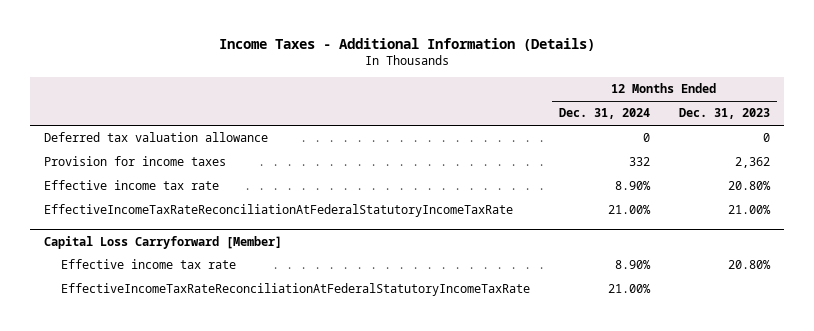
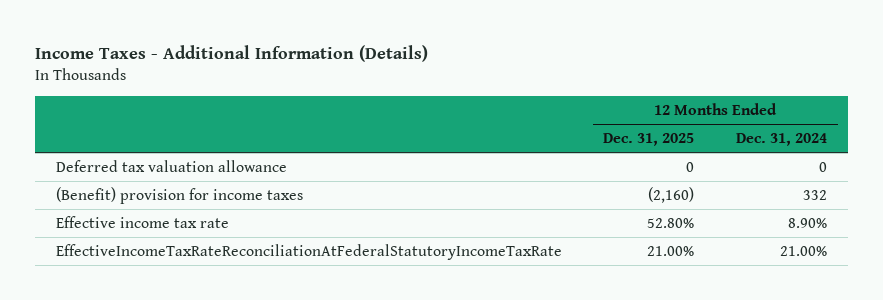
- | 12 Months Ended Dec. 31, 2024 | 12 Months Ended Dec. 31, 2023
+ | 12 Months Ended Dec. 31, 2025 | 12 Months Ended Dec. 31, 2024
- Provision for income taxes | 332 | 2,362
- Effective income tax rate | 8.90% | 20.80%
- EffectiveIncomeTaxRateReconciliationAtFederalStatutoryIncomeTaxRate | 21.00% | 21.00%
- Capital Loss Carryforward [Member]
+ (Benefit) provision for income taxes | (2,160) | 332

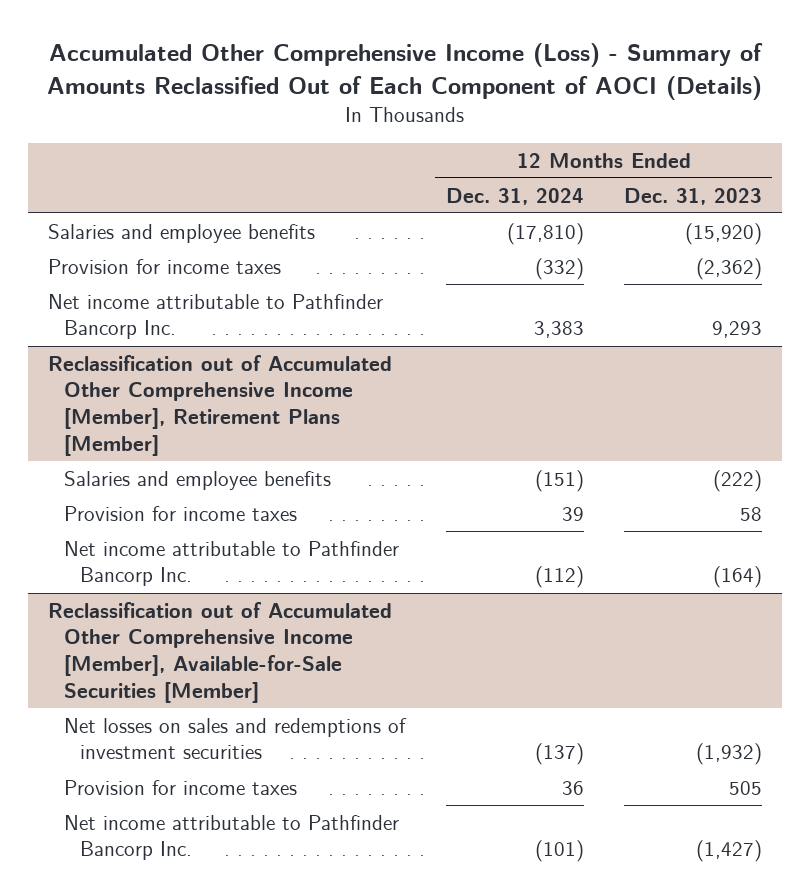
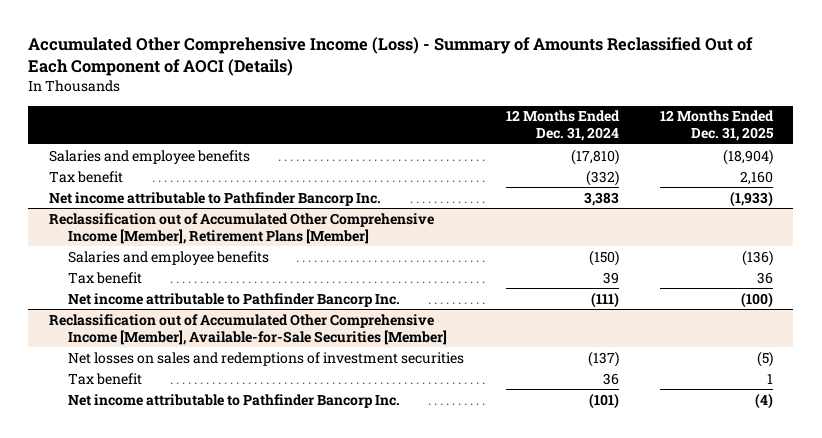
- | 12 Months Ended Dec. 31, 2024 | 12 Months Ended Dec. 31, 2023
+ | 12 Months Ended Dec. 31, 2024 | 12 Months Ended Dec. 31, 2025
- Provision for income taxes | (332) | (2,362)
+ Tax benefit | (332) | 2,160
@ Reclassification out of Accumulated Other Comprehensive Income [Member], Retirement Plans [Member]
- Salaries and employee benefits | (151) | (222)
- Provision for income taxes | 39 | 58
- Net income attributable to Pathfinder Bancorp Inc. | (112) | (164)
+ Salaries and employee benefits | (150) | (136)
+ Tax benefit | 39 | 36
+ Net income attributable to Pathfinder Bancorp Inc. | (111) | (100)
@ Reclassification out of Accumulated Other Comprehensive Income [Member], Available-for-Sale Securities [Member]
- Provision for income taxes | 36 | 505
+ Tax benefit | 36 | 1

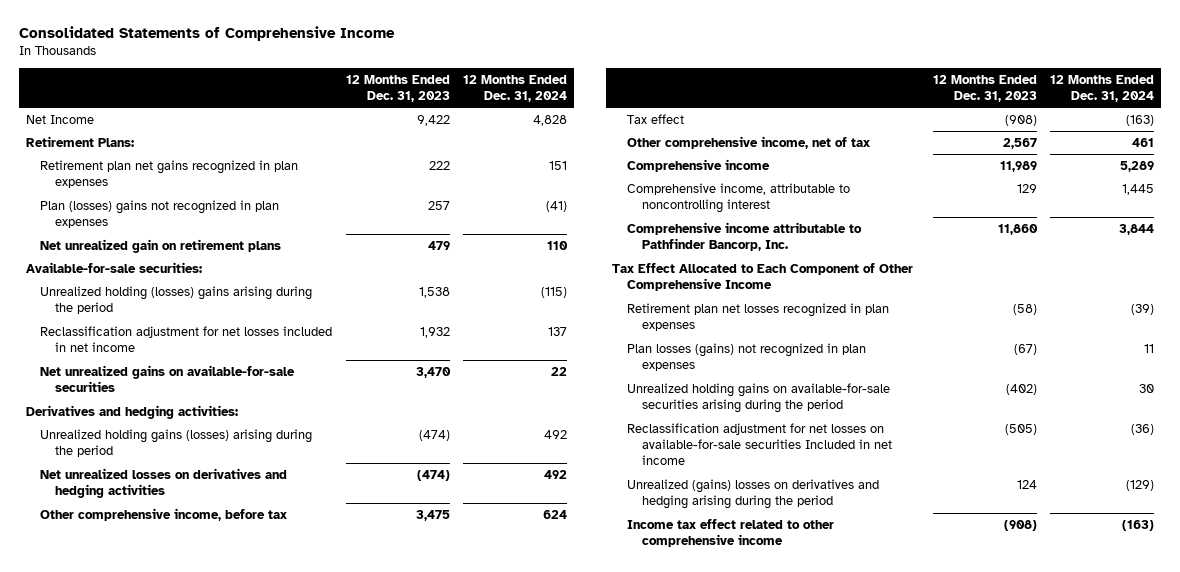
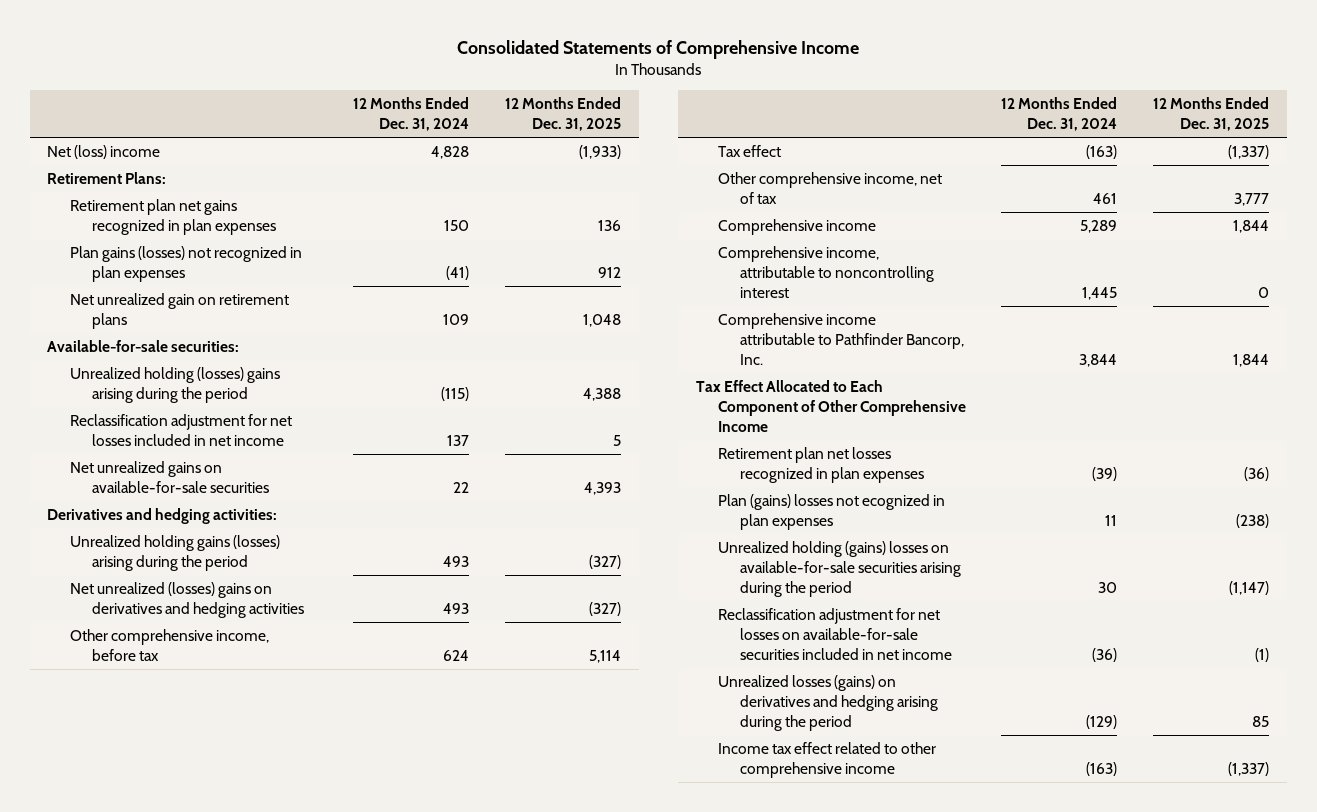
- | 12 Months Ended Dec. 31, 2023 | 12 Months Ended Dec. 31, 2024
+ | 12 Months Ended Dec. 31, 2024 | 12 Months Ended Dec. 31, 2025
- Net Income | 9,422 | 4,828
+ Net (loss) income | 4,828 | (1,933)
- Retirement plan net gains recognized in plan expenses | 222 | 151
- Plan (losses) gains not recognized in plan expenses | 257 | (41)
- Net unrealized gain on retirement plans | 479 | 110
+ Retirement plan net gains recognized in plan expenses | 150 | 136
+ Plan gains (losses) not recognized in plan expenses | (41) | 912
+ Net unrealized gain on retirement plans | 109 | 1,048
- Unrealized holding gains (losses) arising during the period | (474) | 492
- Net unrealized losses on derivatives and hedging activities | (474) | 492
+ Unrealized holding gains (losses) arising during the period | 493 | (327)
+ Net unrealized (losses) gains on derivatives and hedging activities | 493 | (327)
- Plan losses (gains) not recognized in plan expenses | (67) | 11
- Unrealized holding gains on available-for-sale securities arising during the period | (402) | 30
- Reclassification adjustment for net losses on available-for-sale securities Included in net income | (505) | (36)
- Unrealized (gains) losses on derivatives and hedging arising during the period | 124 | (129)
+ Plan (gains) losses not ecognized in plan expenses | 11 | (238)
+ Unrealized holding (gains) losses on available-for-sale securities arising during the period | 30 | (1,147)
+ Reclassification adjustment for net losses on available-for-sale securities included in net income | (36) | (1)
+ Unrealized losses (gains) on derivatives and hedging arising during the period | (129) | 85

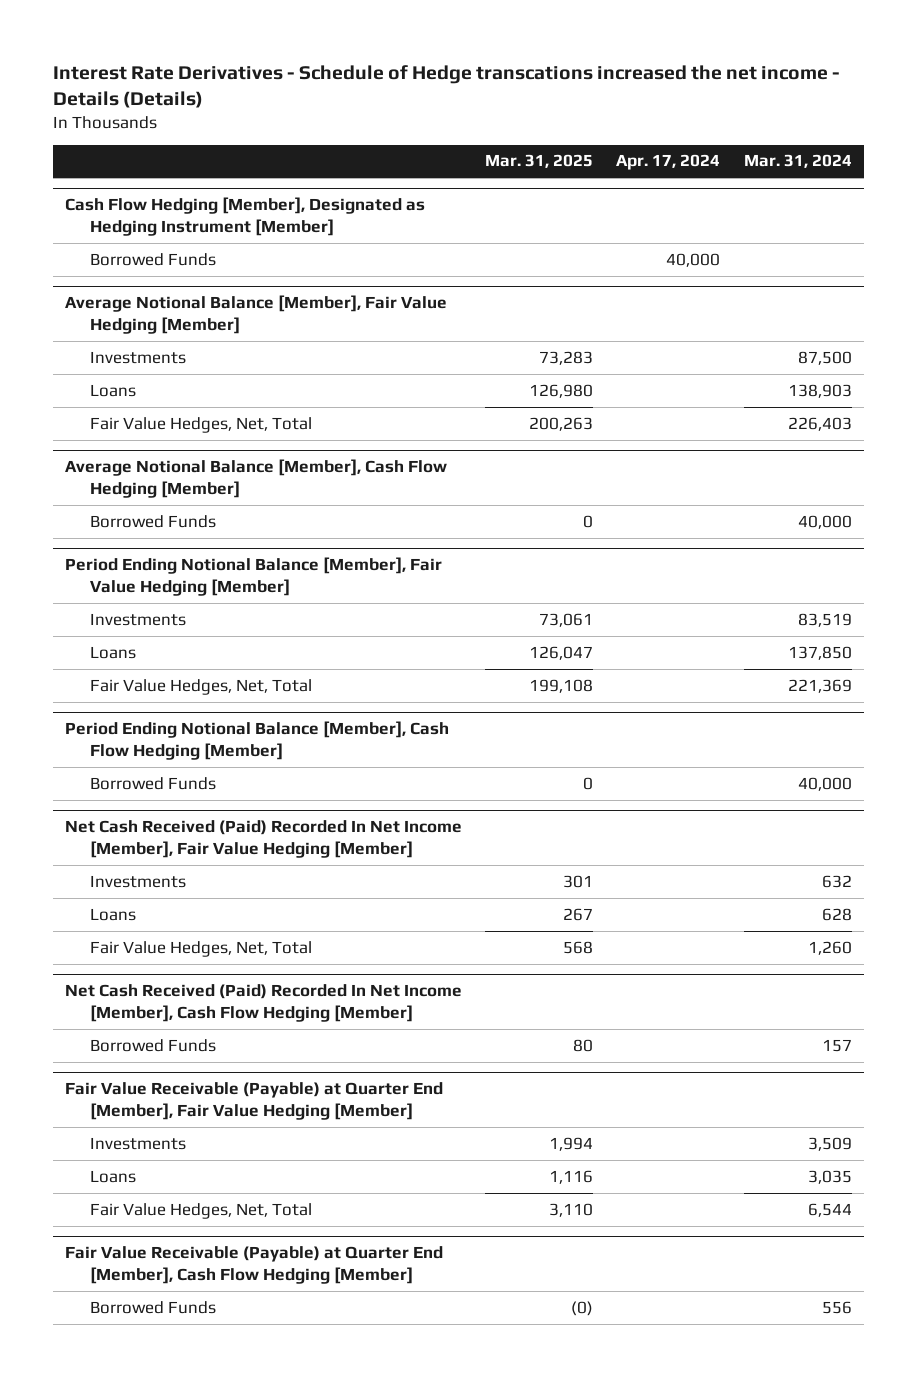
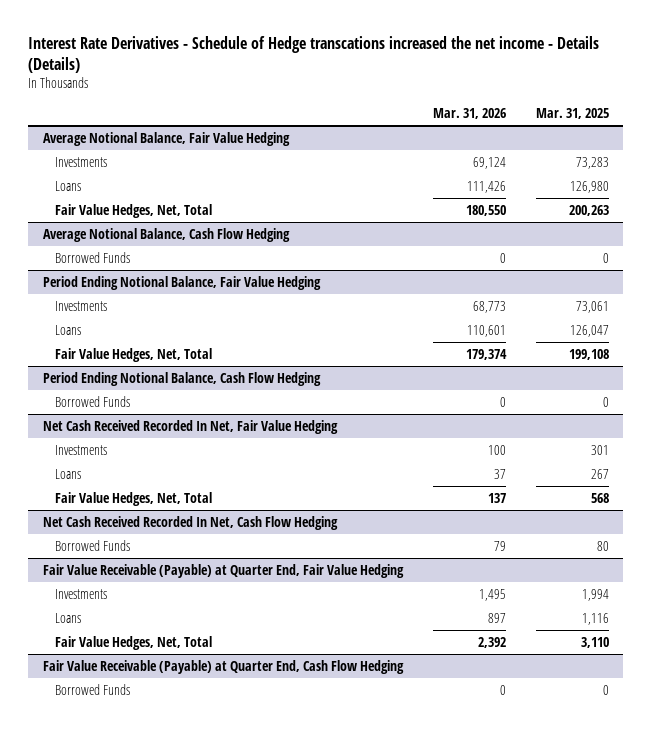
- | Mar. 31, 2025 | Apr. 17, 2024 | Mar. 31, 2024
+ | Mar. 31, 2026 | Mar. 31, 2025
- Cash Flow Hedging [Member], Designated as Hedging Instrument [Member]
- Borrowed Funds | | 40,000 |
- Average Notional Balance [Member], Fair Value Hedging [Member]
+ Average Notional Balance, Fair Value Hedging
- Average Notional Balance [Member], Cash Flow Hedging [Member]
+ Average Notional Balance, Cash Flow Hedging
- Period Ending Notional Balance [Member], Fair Value Hedging [Member]
+ Period Ending Notional Balance, Fair Value Hedging
- Period Ending Notional Balance [Member], Cash Flow Hedging [Member]
+ Period Ending Notional Balance, Cash Flow Hedging
- Net Cash Received (Paid) Recorded In Net Income [Member], Fair Value Hedging [Member]
+ Net Cash Received Recorded In Net, Fair Value Hedging
- Net Cash Received (Paid) Recorded In Net Income [Member], Cash Flow Hedging [Member]
+ Net Cash Received Recorded In Net, Cash Flow Hedging
- Fair Value Receivable (Payable) at Quarter End [Member], Fair Value Hedging [Member]
+ Fair Value Receivable (Payable) at Quarter End, Fair Value Hedging
- Fair Value Receivable (Payable) at Quarter End [Member], Cash Flow Hedging [Member]
- Borrowed Funds | (0) | | 556
+ Fair Value Receivable (Payable) at Quarter End, Cash Flow Hedging
+ Borrowed Funds | 0 | 0

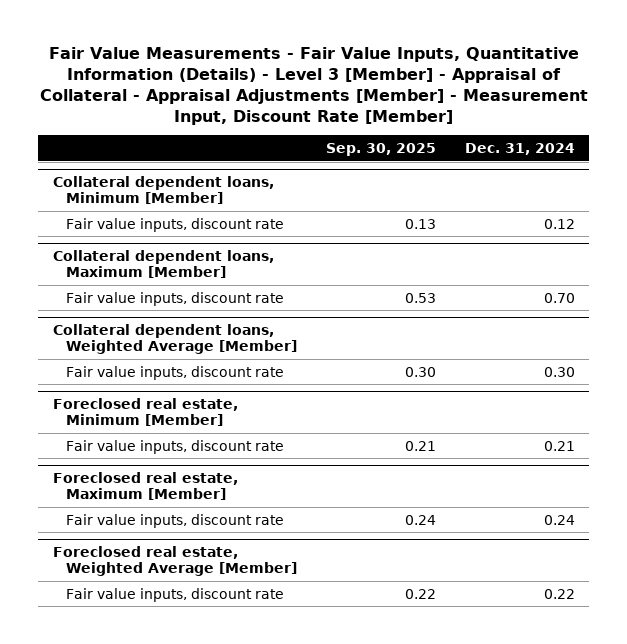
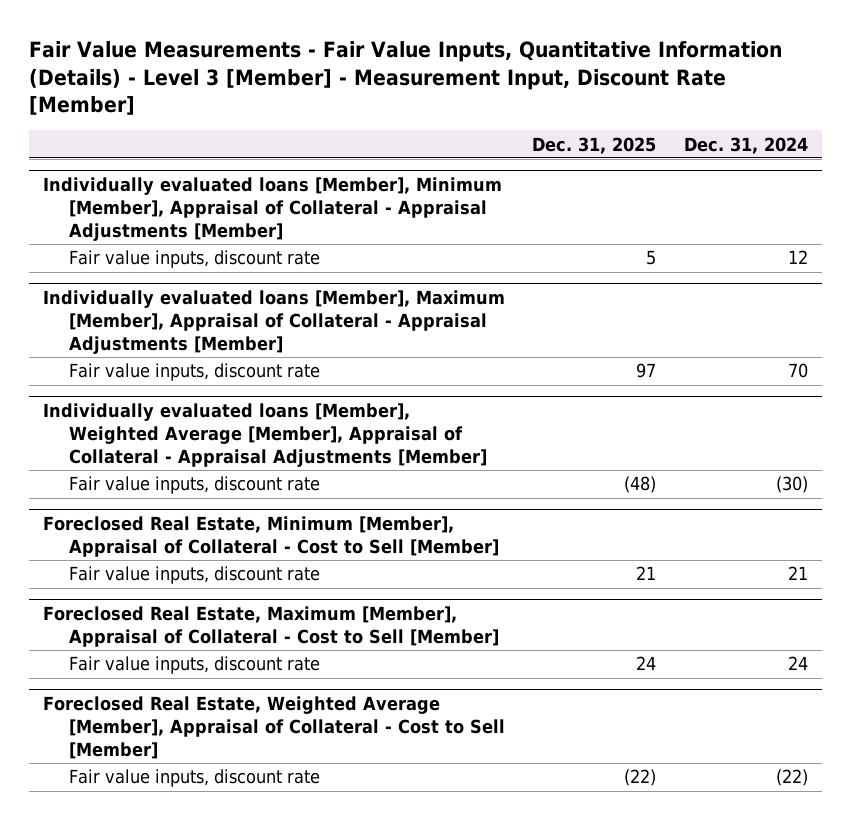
- Fair Value Measurements - Fair Value Inputs, Quantitative Information (Details) - Level 3 [Member] - Appraisal of Collateral - Appraisal Adjustments [Member] - Measurement Input, Discount Rate [Member]
+ Fair Value Measurements - Fair Value Inputs, Quantitative Information (Details) - Level 3 [Member] - Measurement Input, Discount Rate [Member]
- | Sep. 30, 2025 | Dec. 31, 2024
+ | Dec. 31, 2025 | Dec. 31, 2024
- Collateral dependent loans, Minimum [Member]
- Fair value inputs, discount rate | 0.13 | 0.12
- Collateral dependent loans, Maximum [Member]
- Fair value inputs, discount rate | 0.53 | 0.70
- Collateral dependent loans, Weighted Average [Member]
- Fair value inputs, discount rate | 0.30 | 0.30
- Foreclosed real estate, Minimum [Member]
- Fair value inputs, discount rate | 0.21 | 0.21
- Foreclosed real estate, Maximum [Member]
- Fair value inputs, discount rate | 0.24 | 0.24
- Foreclosed real estate, Weighted Average [Member]
- Fair value inputs, discount rate | 0.22 | 0.22
+ Individually evaluated loans [Member], Minimum [Member], Appraisal of Collateral - Appraisal Adjustments [Member]
+ Fair value inputs, discount rate | 5 | 12
+ Individually evaluated loans [Member], Maximum [Member], Appraisal of Collateral - Appraisal Adjustments [Member]
+ Fair value inputs, discount rate | 97 | 70
+ Individually evaluated loans [Member], Weighted Average [Member], Appraisal of Collateral - Appraisal Adjustments [Member]
+ Fair value inputs, discount rate | (48) | (30)
+ Foreclosed Real Estate, Minimum [Member], Appraisal of Collateral - Cost to Sell [Member]
+ Fair value inputs, discount rate | 21 | 21
+ Foreclosed Real Estate, Maximum [Member], Appraisal of Collateral - Cost to Sell [Member]
+ Fair value inputs, discount rate | 24 | 24
+ Foreclosed Real Estate, Weighted Average [Member], Appraisal of Collateral - Cost to Sell [Member]
+ Fair value inputs, discount rate | (22) | (22)

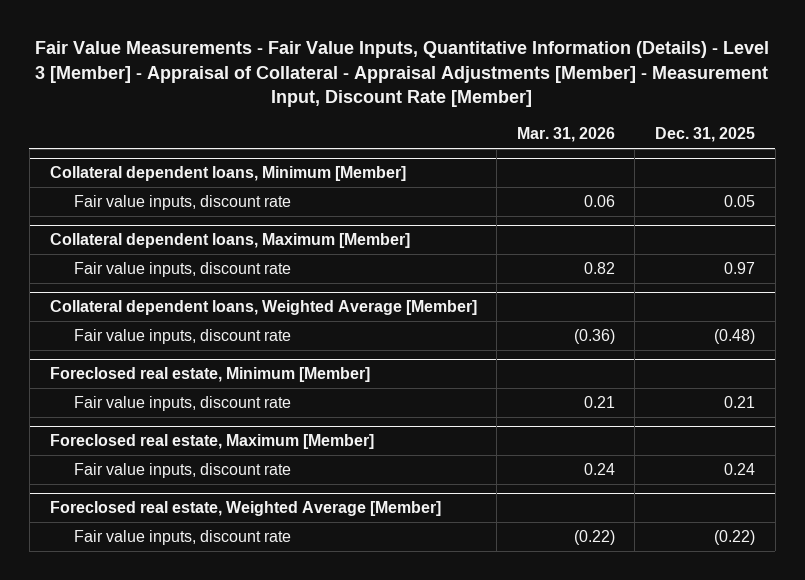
- Fair Value Measurements - Fair Value Inputs, Quantitative Information (Details) - Level 3 [Member] - Measurement Input, Discount Rate [Member]
+ Fair Value Measurements - Fair Value Inputs, Quantitative Information (Details) - Level 3 [Member] - Appraisal of Collateral - Appraisal Adjustments [Member] - Measurement Input, Discount Rate [Member]
- | Dec. 31, 2025 | Dec. 31, 2024
+ | Mar. 31, 2026 | Dec. 31, 2025
- Individually evaluated loans [Member], Minimum [Member], Appraisal of Collateral - Appraisal Adjustments [Member]
- Fair value inputs, discount rate | 5 | 12
- Individually evaluated loans [Member], Maximum [Member], Appraisal of Collateral - Appraisal Adjustments [Member]
- Fair value inputs, discount rate | 97 | 70
- Individually evaluated loans [Member], Weighted Average [Member], Appraisal of Collateral - Appraisal Adjustments [Member]
- Fair value inputs, discount rate | (48) | (30)
- Foreclosed Real Estate, Minimum [Member], Appraisal of Collateral - Cost to Sell [Member]
- Fair value inputs, discount rate | 21 | 21
- Foreclosed Real Estate, Maximum [Member], Appraisal of Collateral - Cost to Sell [Member]
- Fair value inputs, discount rate | 24 | 24
- Foreclosed Real Estate, Weighted Average [Member], Appraisal of Collateral - Cost to Sell [Member]
- Fair value inputs, discount rate | (22) | (22)
+ Collateral dependent loans, Minimum [Member]
+ Fair value inputs, discount rate | 0.06 | 0.05
+ Collateral dependent loans, Maximum [Member]
+ Fair value inputs, discount rate | 0.82 | 0.97
+ Collateral dependent loans, Weighted Average [Member]
+ Fair value inputs, discount rate | (0.36) | (0.48)
+ Foreclosed real estate, Minimum [Member]
+ Fair value inputs, discount rate | 0.21 | 0.21
+ Foreclosed real estate, Maximum [Member]
+ Fair value inputs, discount rate | 0.24 | 0.24
+ Foreclosed real estate, Weighted Average [Member]
+ Fair value inputs, discount rate | (0.22) | (0.22)

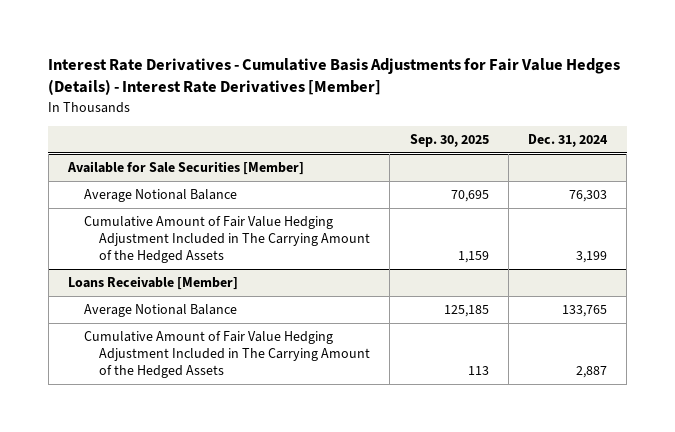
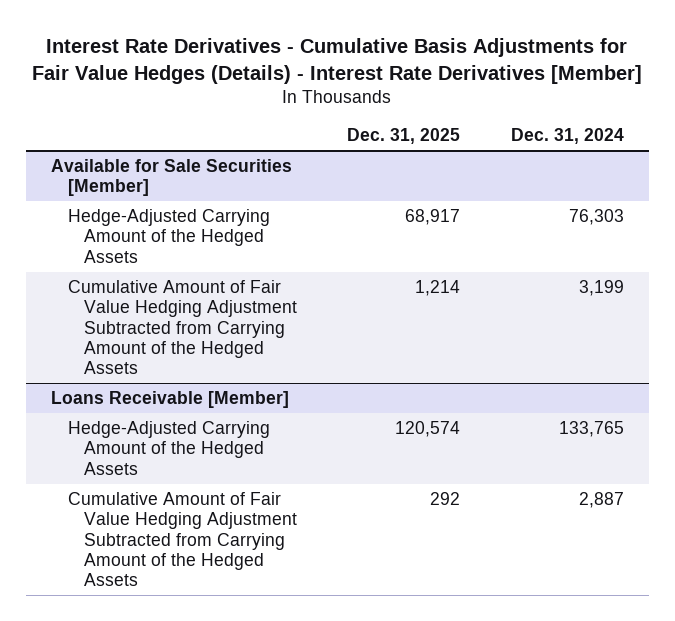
- | Sep. 30, 2025 | Dec. 31, 2024
+ | Dec. 31, 2025 | Dec. 31, 2024
@ Available for Sale Securities [Member]
- Average Notional Balance | 70,695 | 76,303
- Cumulative Amount of Fair Value Hedging Adjustment Included in The Carrying Amount of the Hedged Assets | 1,159 | 3,199
+ Hedge-Adjusted Carrying Amount of the Hedged Assets | 68,917 | 76,303
+ Cumulative Amount of Fair Value Hedging Adjustment Subtracted from Carrying Amount of the Hedged Assets | 1,214 | 3,199
@ Loans Receivable [Member]
- Average Notional Balance | 125,185 | 133,765
- Cumulative Amount of Fair Value Hedging Adjustment Included in The Carrying Amount of the Hedged Assets | 113 | 2,887
+ Hedge-Adjusted Carrying Amount of the Hedged Assets | 120,574 | 133,765
+ Cumulative Amount of Fair Value Hedging Adjustment Subtracted from Carrying Amount of the Hedged Assets | 292 | 2,887

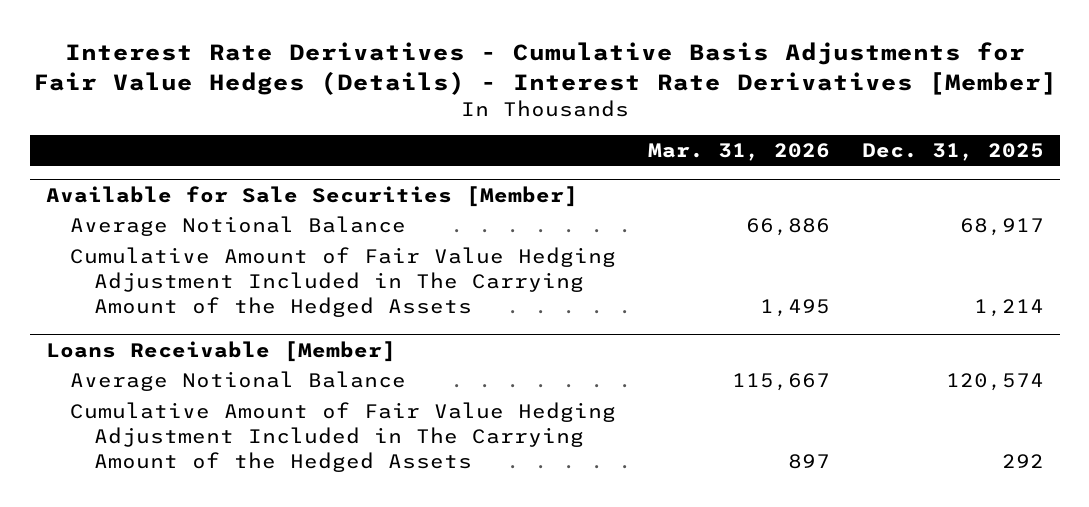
- | Dec. 31, 2025 | Dec. 31, 2024
+ | Mar. 31, 2026 | Dec. 31, 2025
@ Available for Sale Securities [Member]
- Hedge-Adjusted Carrying Amount of the Hedged Assets | 68,917 | 76,303
- Cumulative Amount of Fair Value Hedging Adjustment Subtracted from Carrying Amount of the Hedged Assets | 1,214 | 3,199
+ Average Notional Balance | 66,886 | 68,917
+ Cumulative Amount of Fair Value Hedging Adjustment Included in The Carrying Amount of the Hedged Assets | 1,495 | 1,214
@ Loans Receivable [Member]
- Hedge-Adjusted Carrying Amount of the Hedged Assets | 120,574 | 133,765
- Cumulative Amount of Fair Value Hedging Adjustment Subtracted from Carrying Amount of the Hedged Assets | 292 | 2,887
+ Average Notional Balance | 115,667 | 120,574
+ Cumulative Amount of Fair Value Hedging Adjustment Included in The Carrying Amount of the Hedged Assets | 897 | 292

